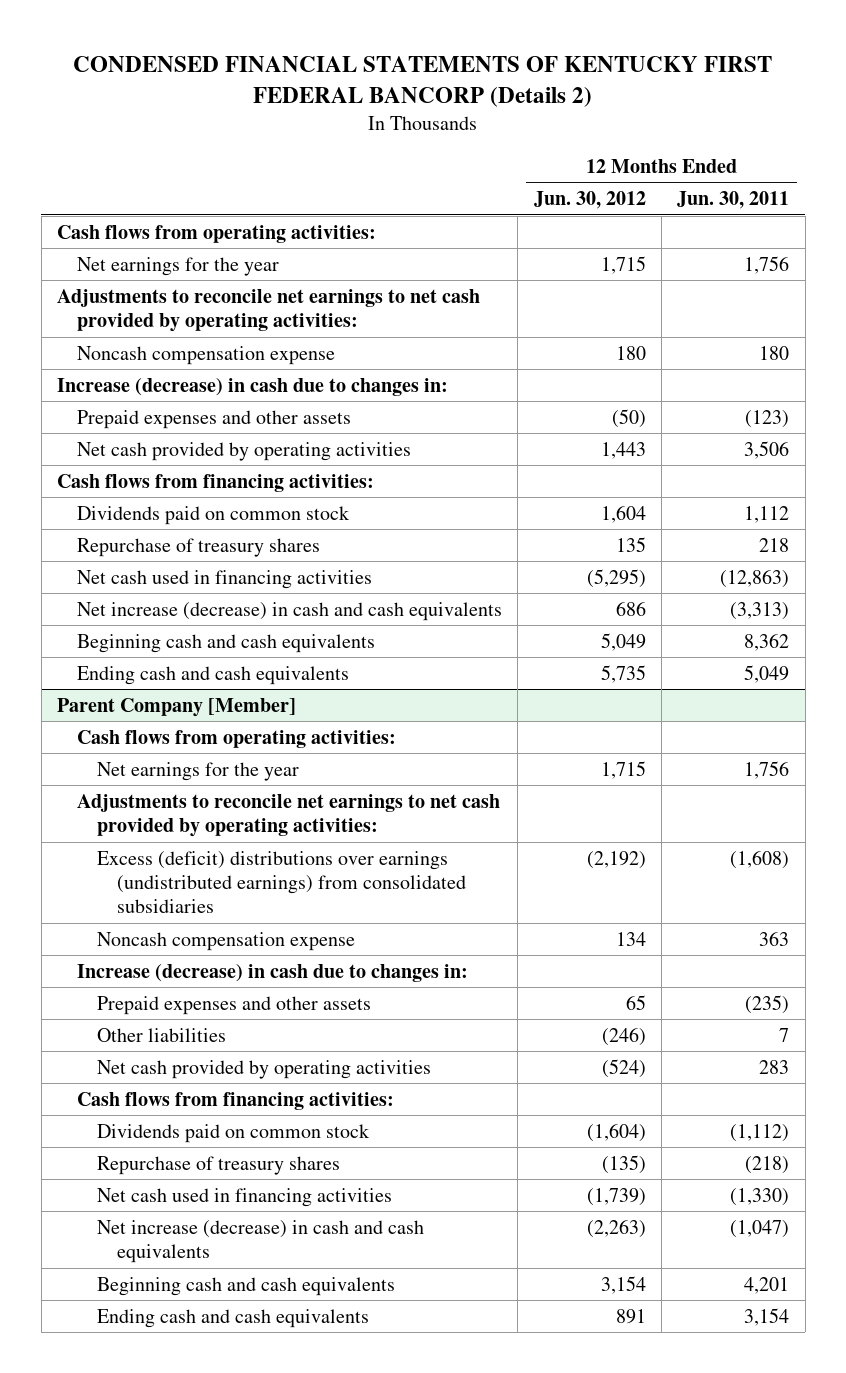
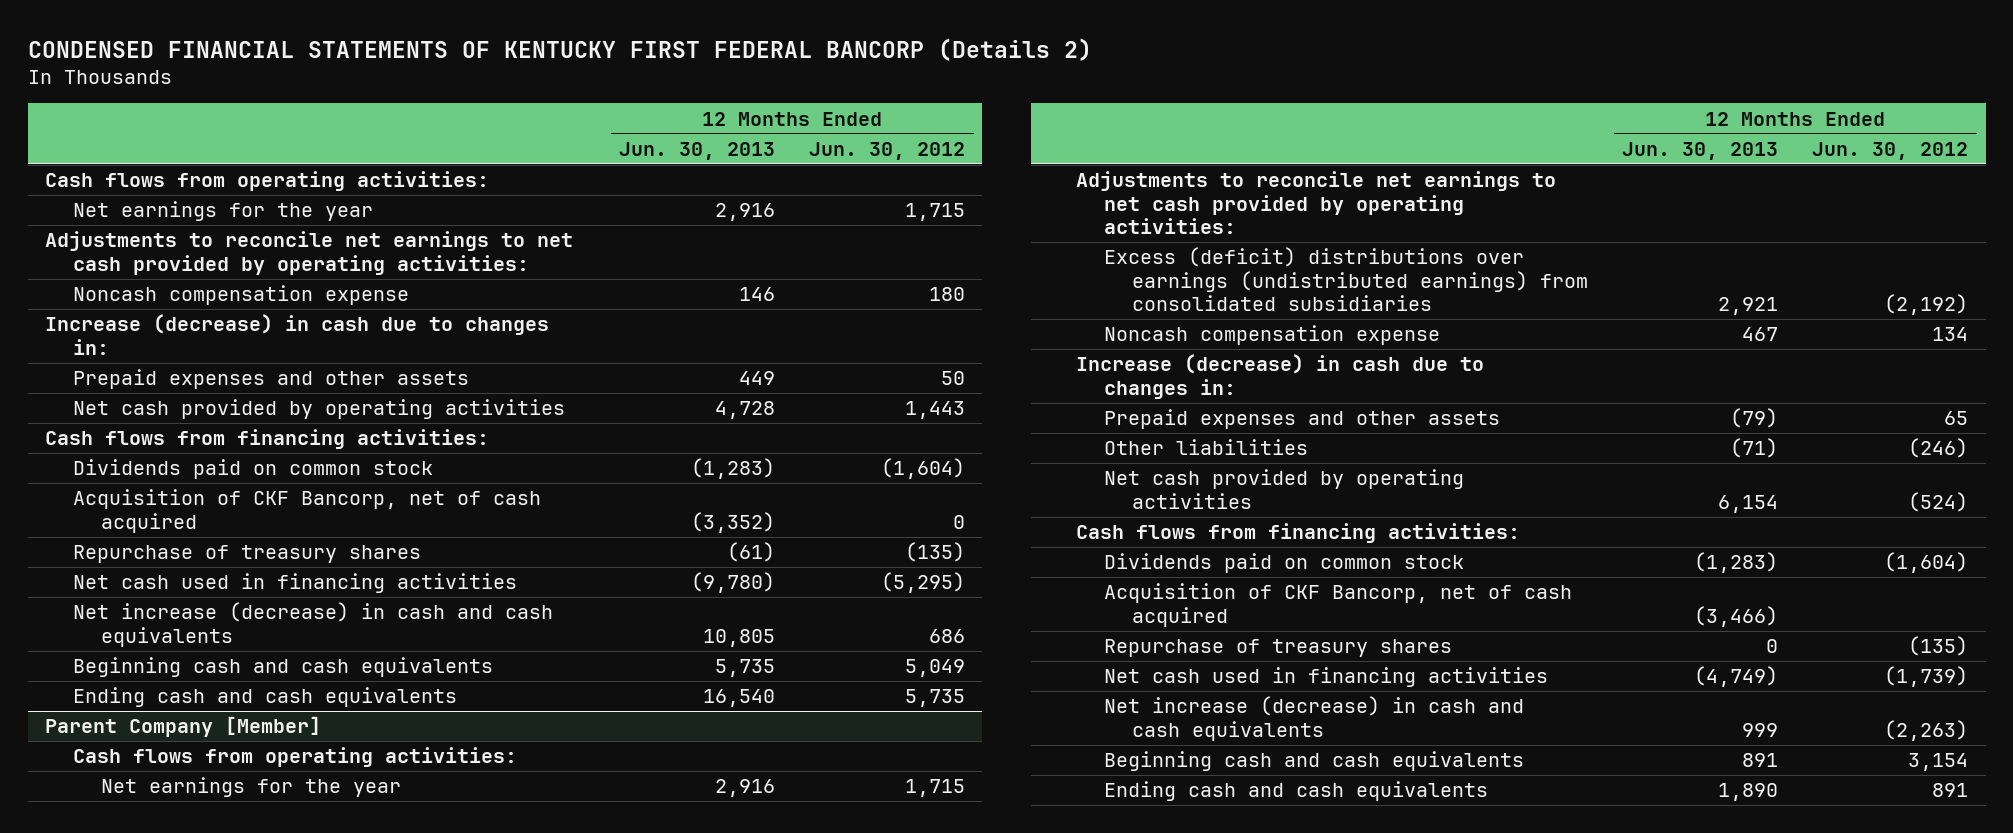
- | 12 Months Ended Jun. 30, 2012 | 12 Months Ended Jun. 30, 2011
+ | 12 Months Ended Jun. 30, 2013 | 12 Months Ended Jun. 30, 2012
- Prepaid expenses and other assets | (50) | (123)
+ Prepaid expenses and other assets | 449 | 50
- Dividends paid on common stock | 1,604 | 1,112
- Repurchase of treasury shares | 135 | 218
+ Dividends paid on common stock | (1,283) | (1,604)
+ Acquisition of CKF Bancorp, net of cash acquired | (3,352) | 0
+ Repurchase of treasury shares | (61) | (135)
@ Parent Company [Member]
+ Acquisition of CKF Bancorp, net of cash acquired | (3,466) |

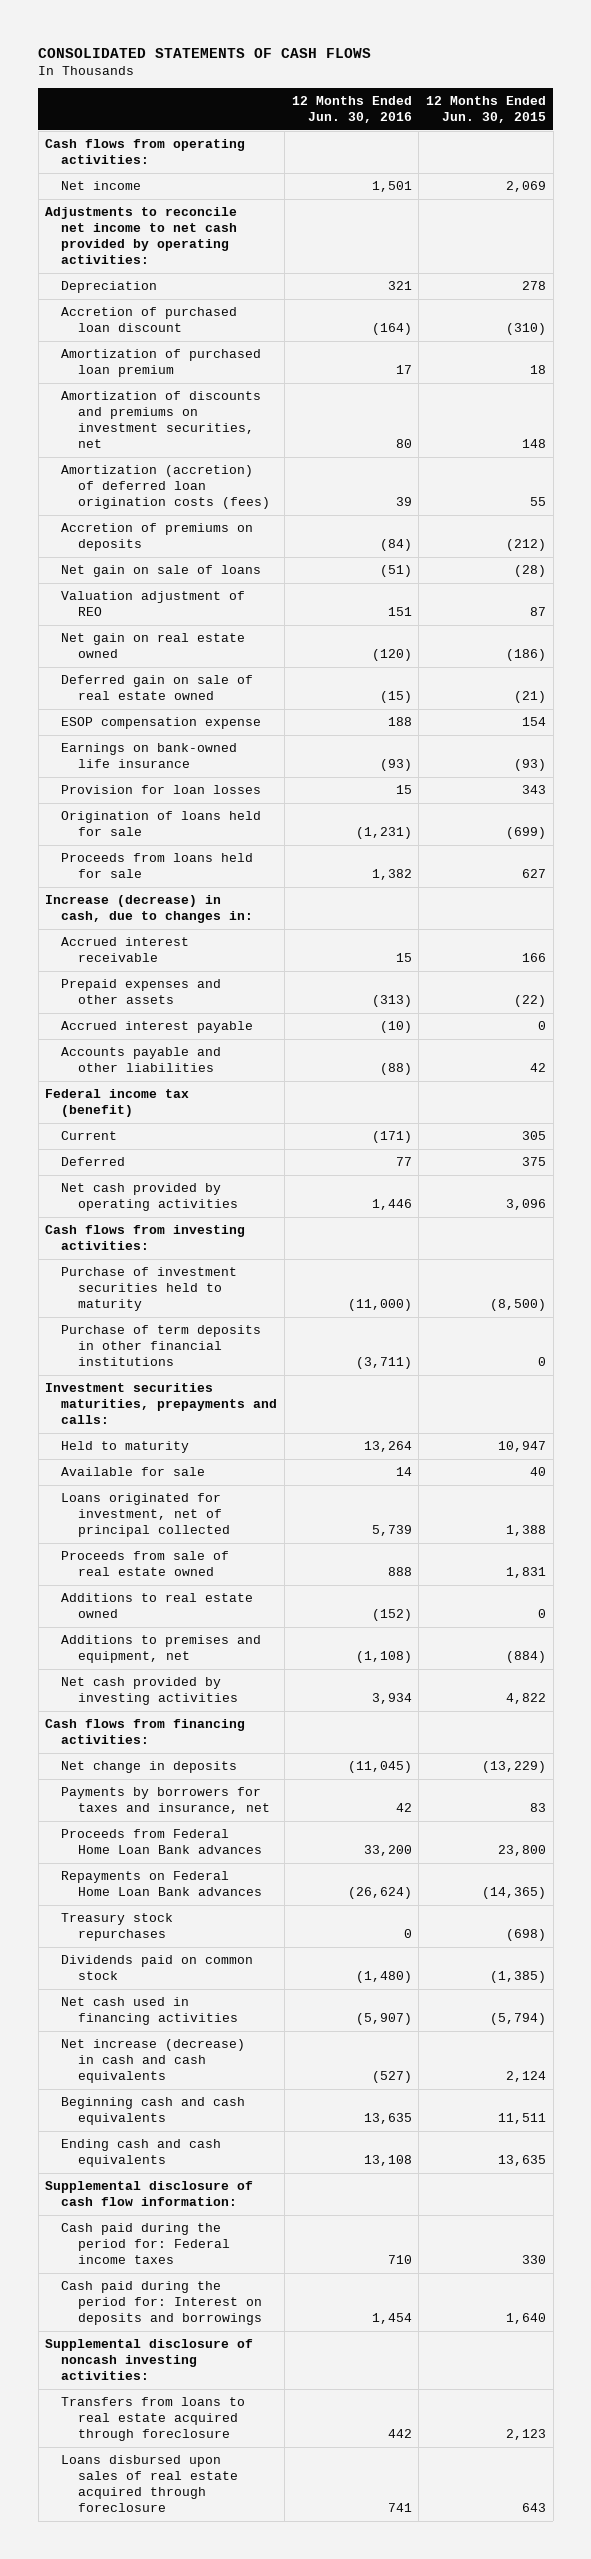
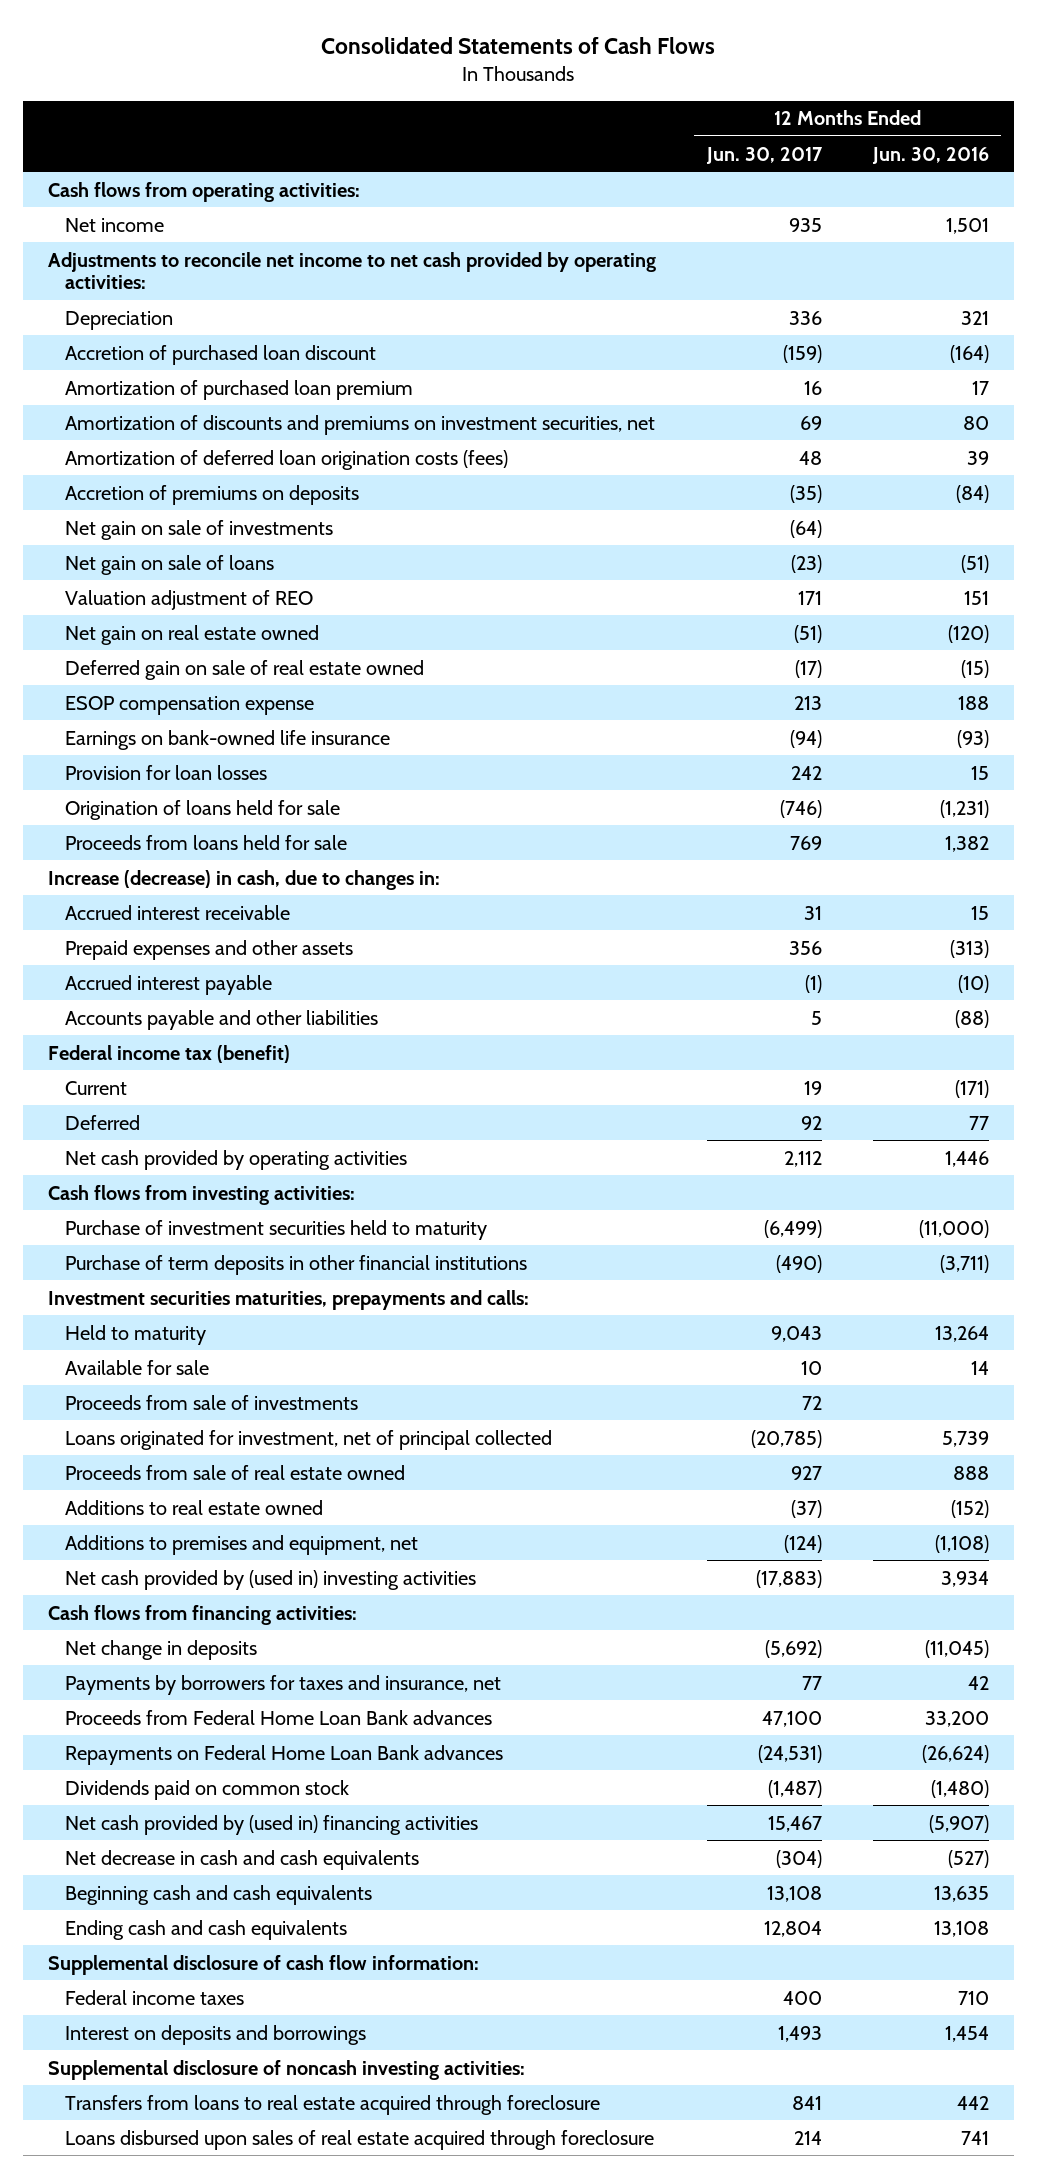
- CONSOLIDATED STATEMENTS OF CASH FLOWS
+ Consolidated Statements of Cash Flows
- | 12 Months Ended Jun. 30, 2016 | 12 Months Ended Jun. 30, 2015
+ | 12 Months Ended Jun. 30, 2017 | 12 Months Ended Jun. 30, 2016
- Amortization (accretion) of deferred loan origination costs (fees) | 39 | 55
+ Amortization of deferred loan origination costs (fees) | 48 | 39
+ Net gain on sale of investments | (64) |
+ Proceeds from sale of investments | 72 |
- Net cash provided by investing activities | 3,934 | 4,822
+ Net cash provided by (used in) investing activities | (17,883) | 3,934
- Treasury stock repurchases | 0 | (698)
- Net cash used in financing activities | (5,907) | (5,794)
- Net increase (decrease) in cash and cash equivalents | (527) | 2,124
+ Net cash provided by (used in) financing activities | 15,467 | (5,907)
+ Net decrease in cash and cash equivalents | (304) | (527)
- Cash paid during the period for: Federal income taxes | 710 | 330
- Cash paid during the period for: Interest on deposits and borrowings | 1,454 | 1,640
+ Federal income taxes | 400 | 710
+ Interest on deposits and borrowings | 1,493 | 1,454

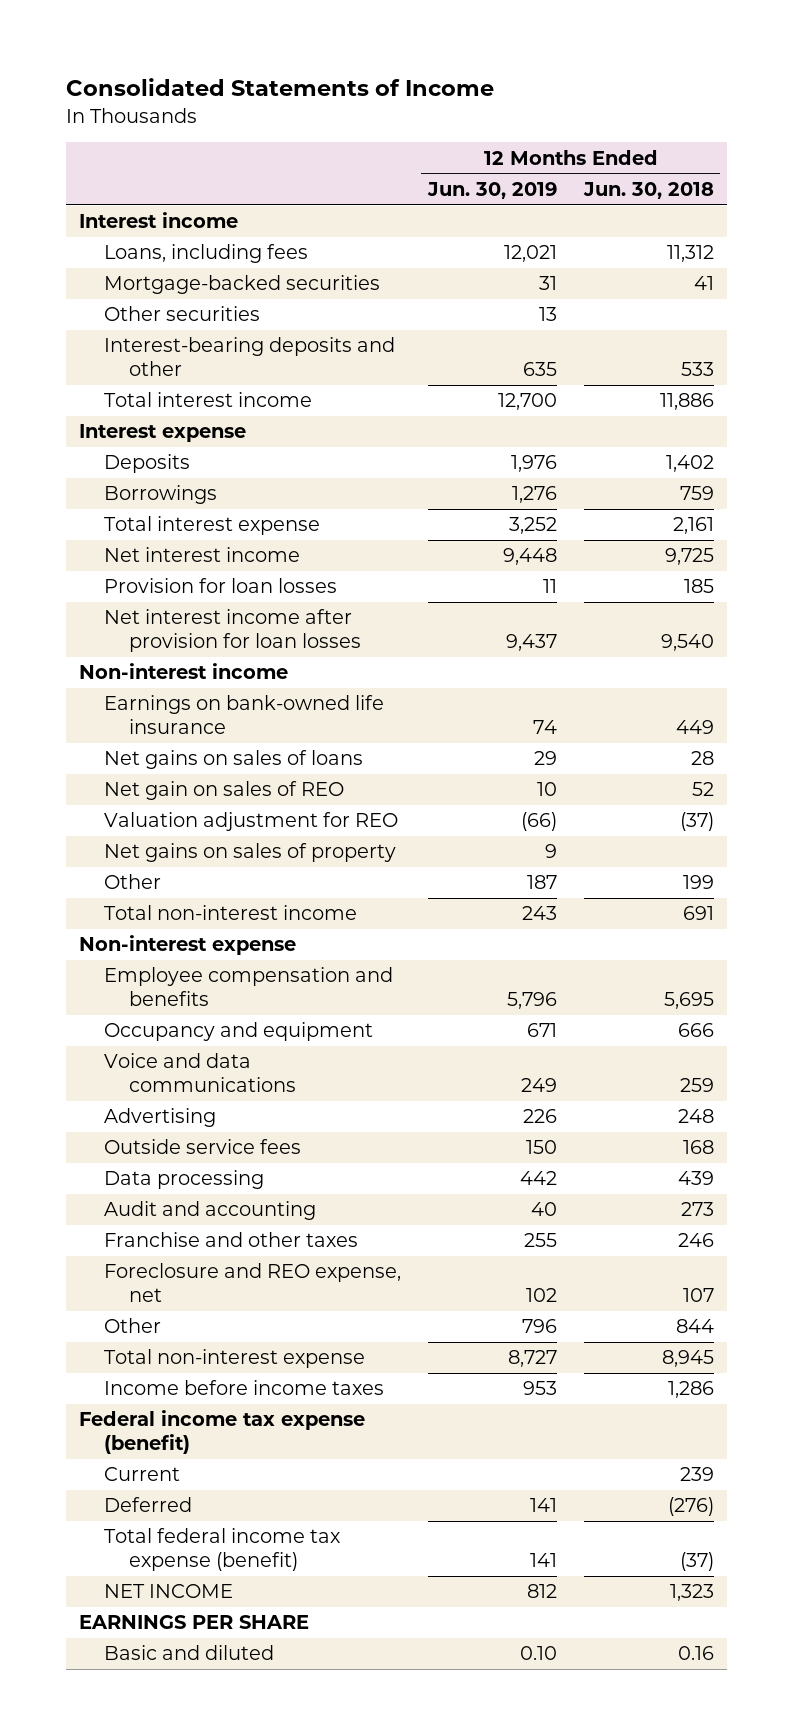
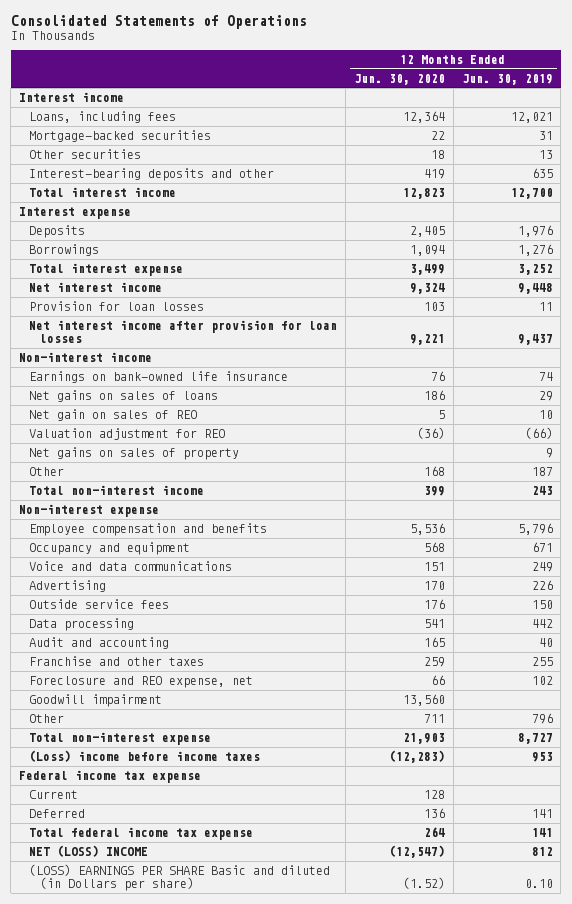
- Consolidated Statements of Income
+ Consolidated Statements of Operations
- | 12 Months Ended Jun. 30, 2019 | 12 Months Ended Jun. 30, 2018
+ | 12 Months Ended Jun. 30, 2020 | 12 Months Ended Jun. 30, 2019
+ Goodwill impairment | 13,560 |
- Income before income taxes | 953 | 1,286
- Federal income tax expense (benefit)
+ (Loss) income before income taxes | (12,283) | 953
+ Federal income tax expense
- Total federal income tax expense (benefit) | 141 | (37)
- NET INCOME | 812 | 1,323
- EARNINGS PER SHARE
- Basic and diluted | 0.10 | 0.16
+ Total federal income tax expense | 264 | 141
+ NET (LOSS) INCOME | (12,547) | 812
+ (LOSS) EARNINGS PER SHARE Basic and diluted (in Dollars per share) | (1.52) | 0.10

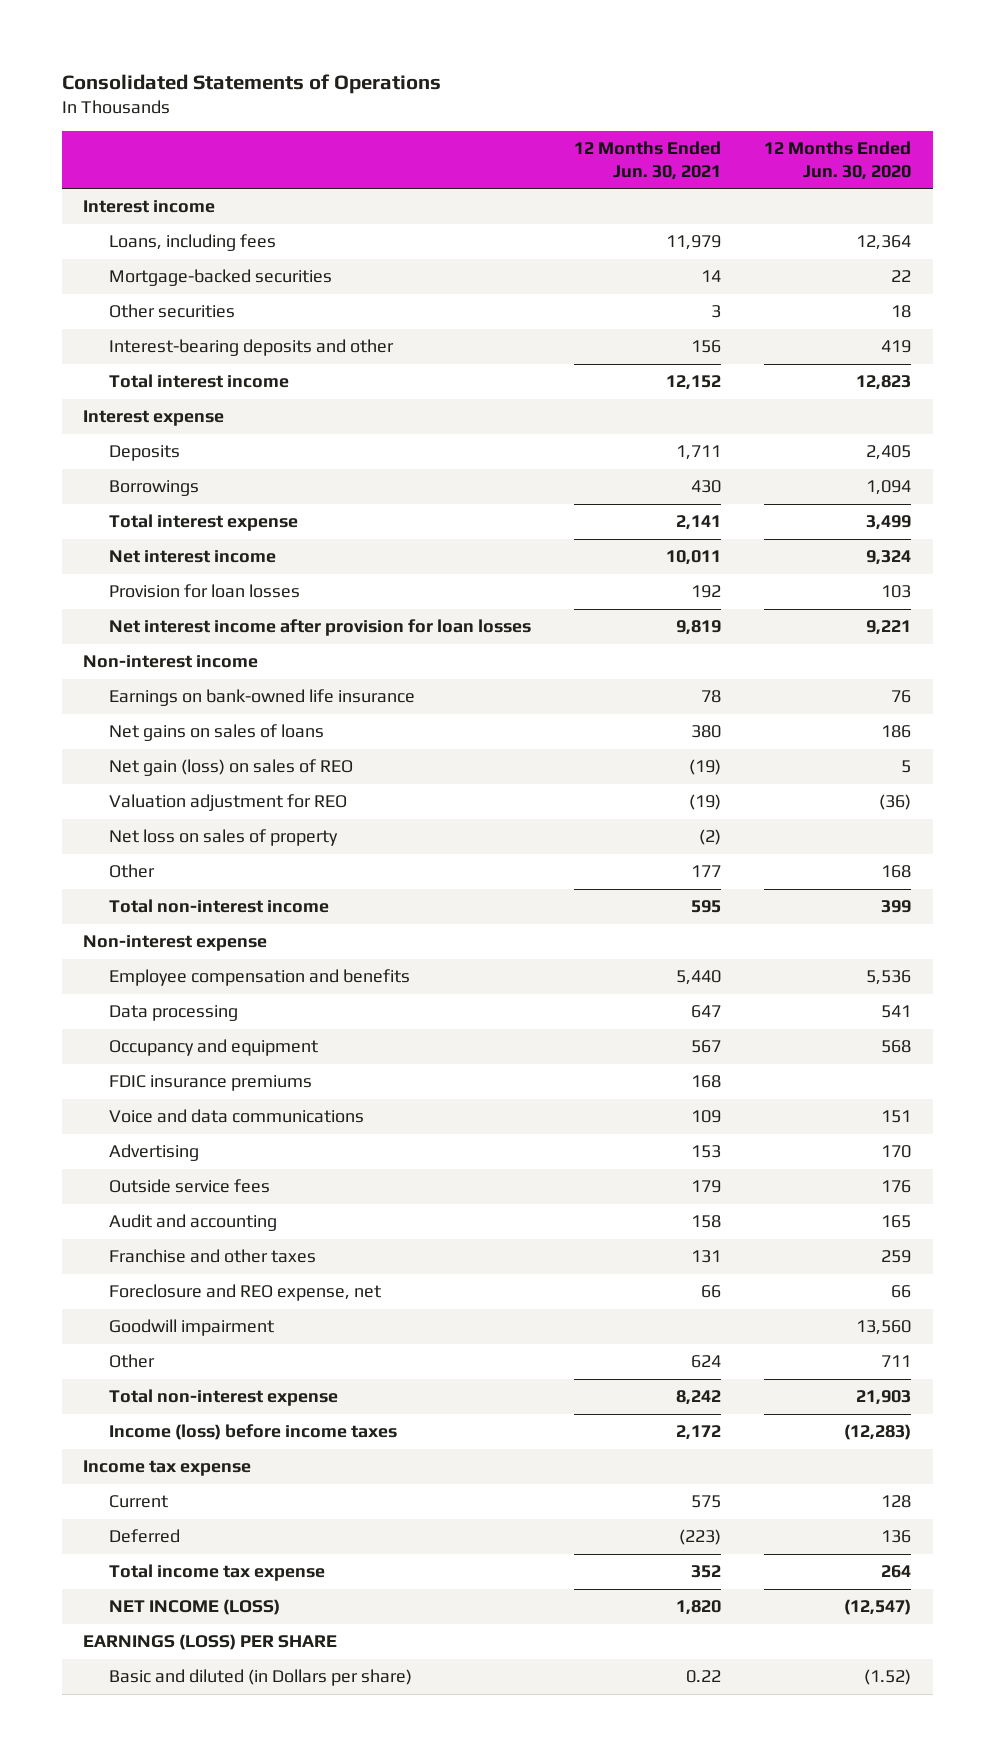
- | 12 Months Ended Jun. 30, 2020 | 12 Months Ended Jun. 30, 2019
+ | 12 Months Ended Jun. 30, 2021 | 12 Months Ended Jun. 30, 2020
- Net gain on sales of REO | 5 | 10
+ Net gain (loss) on sales of REO | (19) | 5
- Net gains on sales of property | | 9
+ Net loss on sales of property | (2) |
moved up: Data processing | 647 | 541
+ FDIC insurance premiums | 168 |
- (Loss) income before income taxes | (12,283) | 953
- Federal income tax expense
+ Income (loss) before income taxes | 2,172 | (12,283)
+ Income tax expense
- Total federal income tax expense | 264 | 141
- NET (LOSS) INCOME | (12,547) | 812
- (LOSS) EARNINGS PER SHARE Basic and diluted (in Dollars per share) | (1.52) | 0.10
+ Total income tax expense | 352 | 264
+ NET INCOME (LOSS) | 1,820 | (12,547)
+ EARNINGS (LOSS) PER SHARE
+ Basic and diluted (in Dollars per share) | 0.22 | (1.52)

